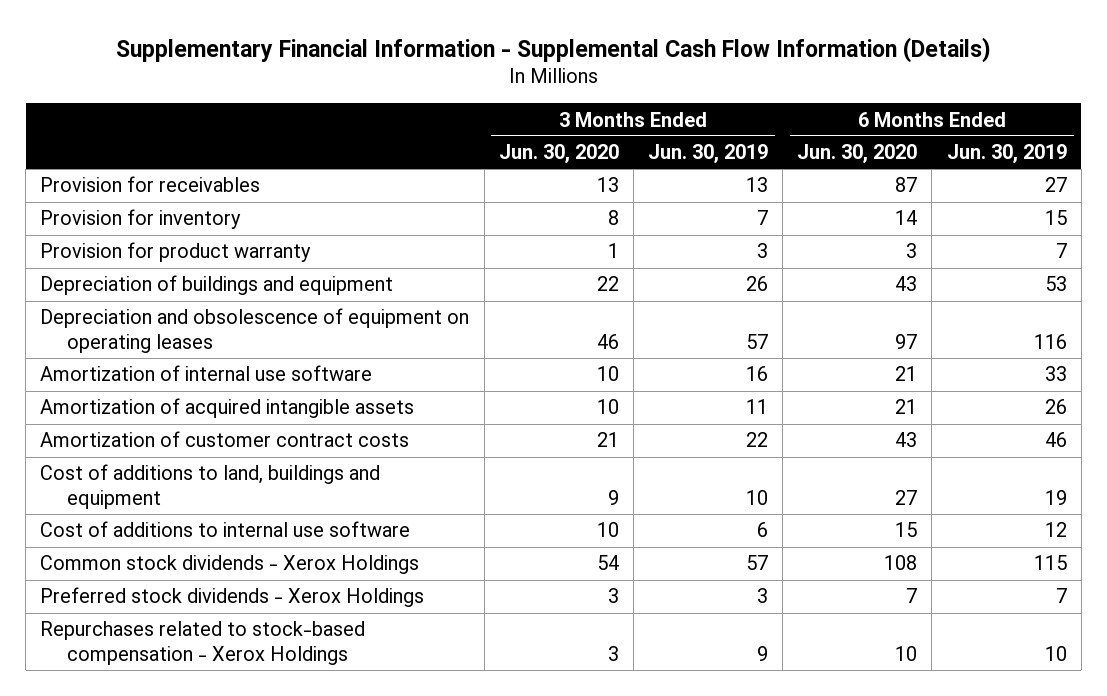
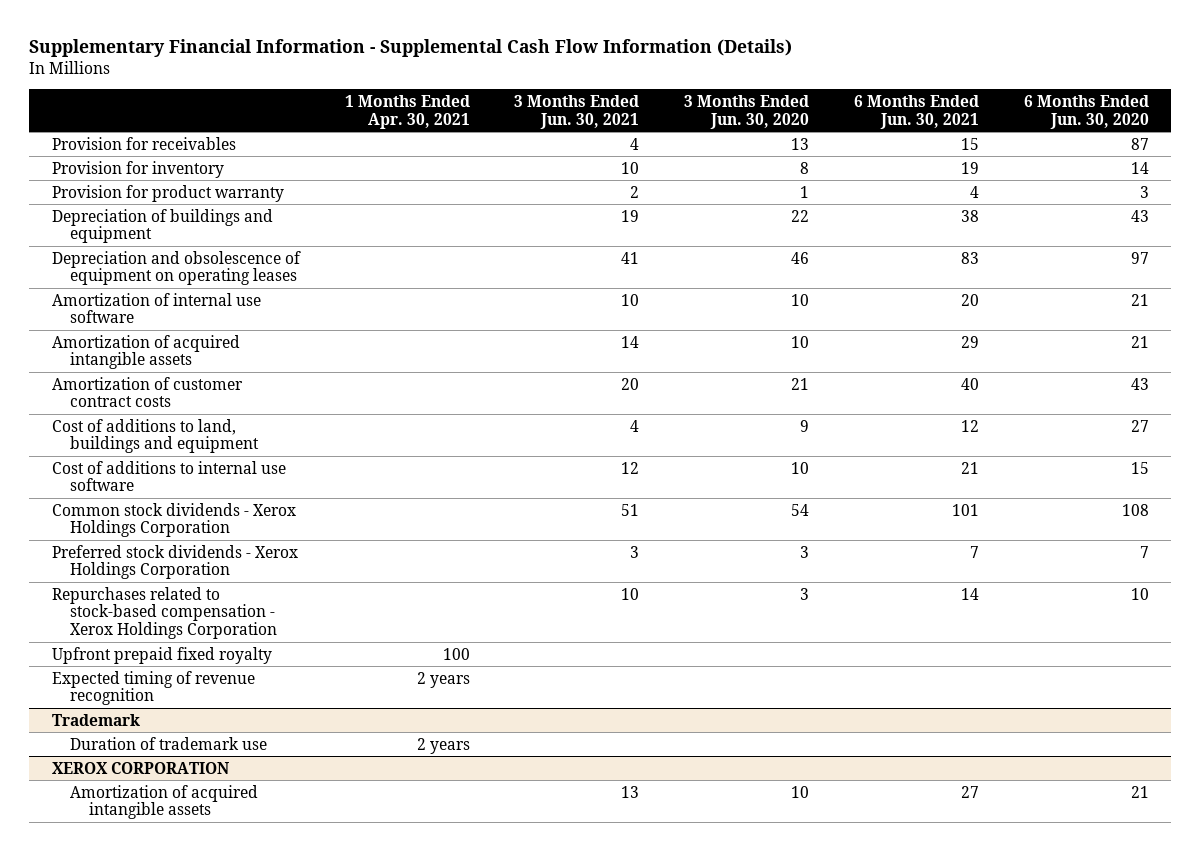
- | 3 Months Ended Jun. 30, 2020 | 3 Months Ended Jun. 30, 2019 | 6 Months Ended Jun. 30, 2020 | 6 Months Ended Jun. 30, 2019
+ | 1 Months Ended Apr. 30, 2021 | 3 Months Ended Jun. 30, 2021 | 3 Months Ended Jun. 30, 2020 | 6 Months Ended Jun. 30, 2021 | 6 Months Ended Jun. 30, 2020
- Common stock dividends - Xerox Holdings | 54 | 57 | 108 | 115
- Preferred stock dividends - Xerox Holdings | 3 | 3 | 7 | 7
- Repurchases related to stock-based compensation - Xerox Holdings | 3 | 9 | 10 | 10
+ Common stock dividends - Xerox Holdings Corporation | | 51 | 54 | 101 | 108
+ Preferred stock dividends - Xerox Holdings Corporation | | 3 | 3 | 7 | 7
+ Repurchases related to stock-based compensation - Xerox Holdings Corporation | | 10 | 3 | 14 | 10
+ Upfront prepaid fixed royalty | 100 | | | |
+ Expected timing of revenue recognition | 2 years | | | |
+ Trademark
+ Duration of trademark use | 2 years | | | |
+ XEROX CORPORATION
+ Amortization of acquired intangible assets | | 13 | 10 | 27 | 21

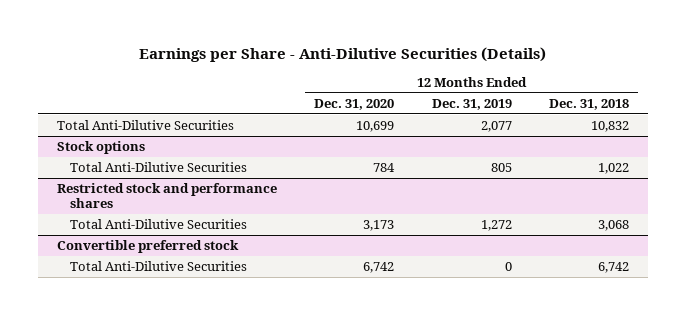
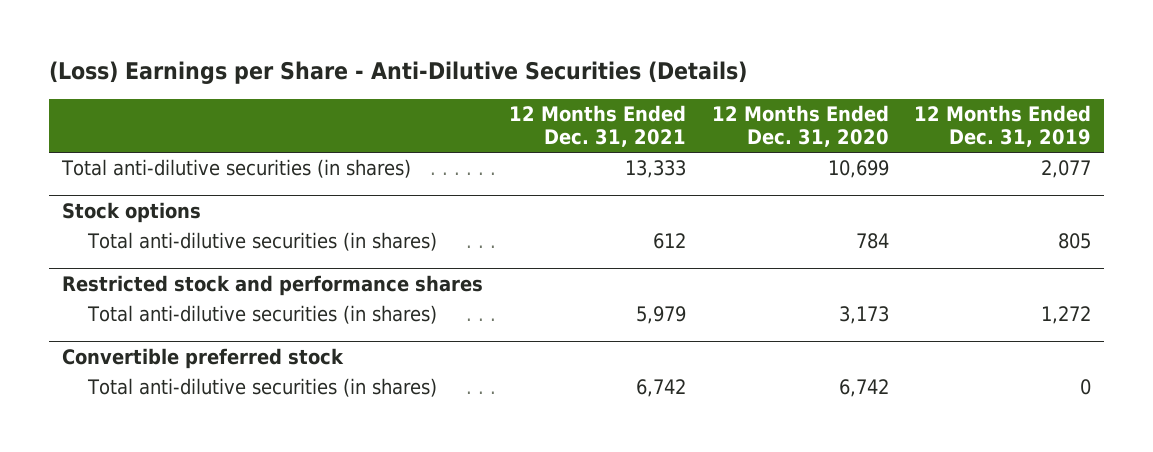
- Earnings per Share - Anti-Dilutive Securities (Details)
+ (Loss) Earnings per Share - Anti-Dilutive Securities (Details)
- | 12 Months Ended Dec. 31, 2020 | 12 Months Ended Dec. 31, 2019 | 12 Months Ended Dec. 31, 2018
+ | 12 Months Ended Dec. 31, 2021 | 12 Months Ended Dec. 31, 2020 | 12 Months Ended Dec. 31, 2019
- Total Anti-Dilutive Securities | 10,699 | 2,077 | 10,832
+ Total anti-dilutive securities (in shares) | 13,333 | 10,699 | 2,077
@ Stock options
- Total Anti-Dilutive Securities | 784 | 805 | 1,022
+ Total anti-dilutive securities (in shares) | 612 | 784 | 805
@ Restricted stock and performance shares
- Total Anti-Dilutive Securities | 3,173 | 1,272 | 3,068
+ Total anti-dilutive securities (in shares) | 5,979 | 3,173 | 1,272
@ Convertible preferred stock
- Total Anti-Dilutive Securities | 6,742 | 0 | 6,742
+ Total anti-dilutive securities (in shares) | 6,742 | 6,742 | 0

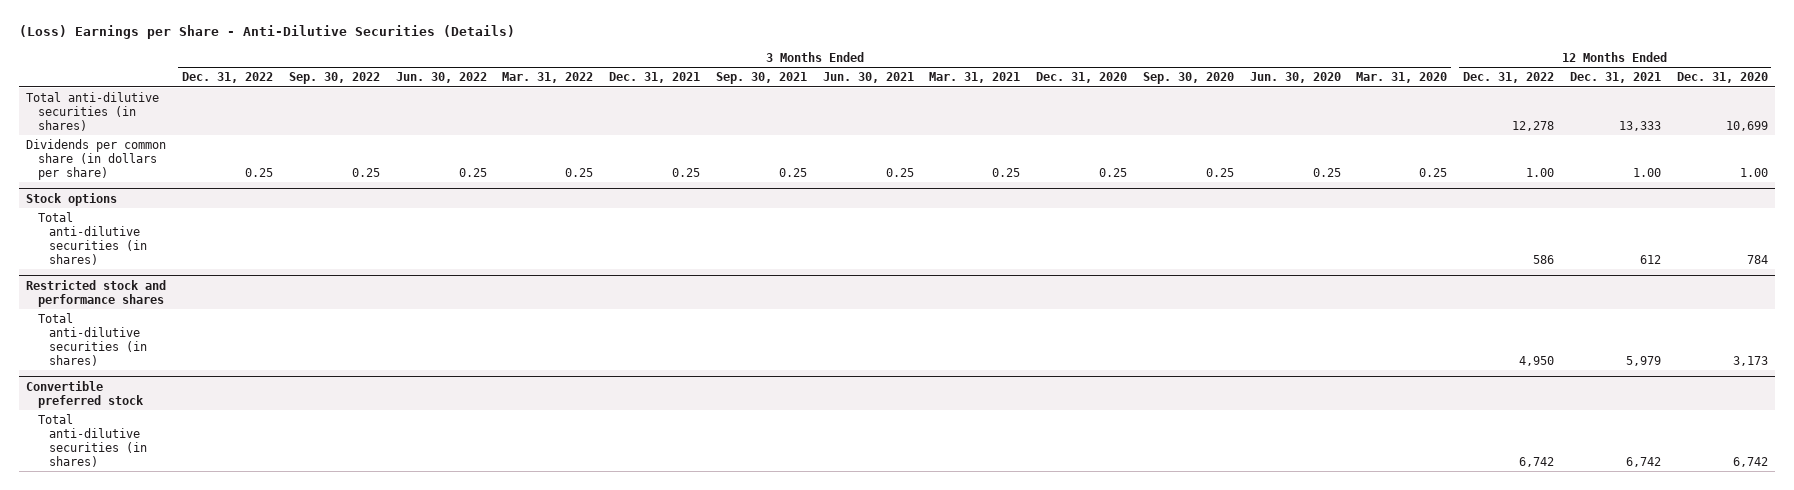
- | 12 Months Ended Dec. 31, 2021 | 12 Months Ended Dec. 31, 2020 | 12 Months Ended Dec. 31, 2019
+ | 3 Months Ended Dec. 31, 2022 | 3 Months Ended Sep. 30, 2022 | 3 Months Ended Jun. 30, 2022 | 3 Months Ended Mar. 31, 2022 | 3 Months Ended Dec. 31, 2021 | 3 Months Ended Sep. 30, 2021 | 3 Months Ended Jun. 30, 2021 | 3 Months Ended Mar. 31, 2021 | 3 Months Ended Dec. 31, 2020 | 3 Months Ended Sep. 30, 2020 | 3 Months Ended Jun. 30, 2020 | 3 Months Ended Mar. 31, 2020 | 12 Months Ended Dec. 31, 2022 | 12 Months Ended Dec. 31, 2021 | 12 Months Ended Dec. 31, 2020
+ Dividends per common share (in dollars per share) | 0.25 | 0.25 | 0.25 | 0.25 | 0.25 | 0.25 | 0.25 | 0.25 | 0.25 | 0.25 | 0.25 | 0.25 | 1.00 | 1.00 | 1.00

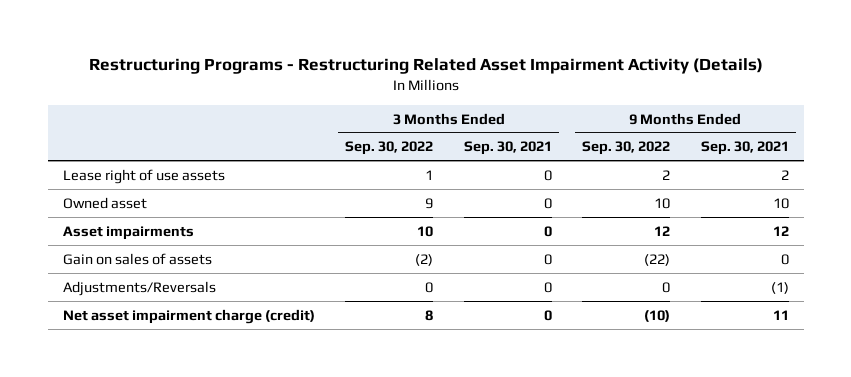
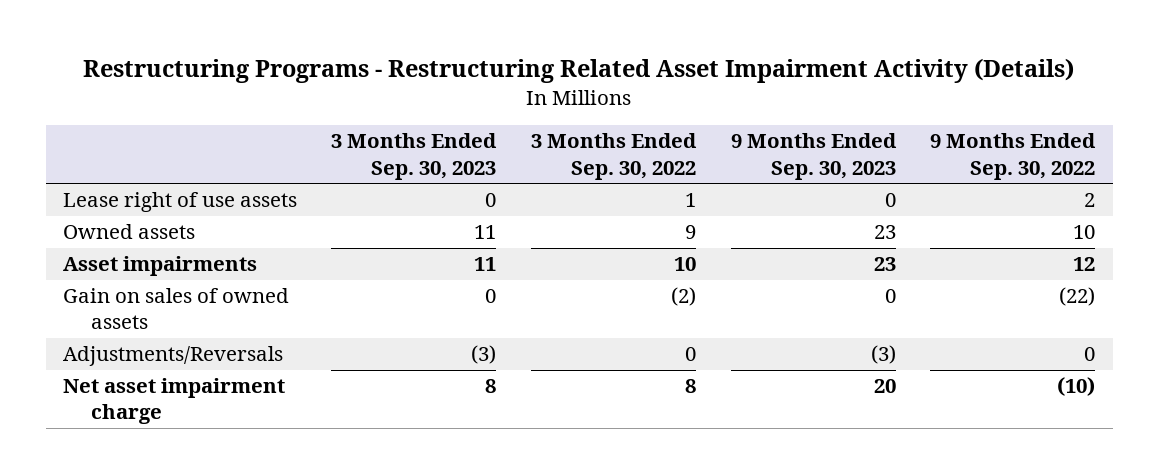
- | 3 Months Ended Sep. 30, 2022 | 3 Months Ended Sep. 30, 2021 | 9 Months Ended Sep. 30, 2022 | 9 Months Ended Sep. 30, 2021
+ | 3 Months Ended Sep. 30, 2023 | 3 Months Ended Sep. 30, 2022 | 9 Months Ended Sep. 30, 2023 | 9 Months Ended Sep. 30, 2022
- Owned asset | 9 | 0 | 10 | 10
+ Owned assets | 11 | 9 | 23 | 10
- Gain on sales of assets | (2) | 0 | (22) | 0
+ Gain on sales of owned assets | 0 | (2) | 0 | (22)
- Net asset impairment charge (credit) | 8 | 0 | (10) | 11
+ Net asset impairment charge | 8 | 8 | 20 | (10)

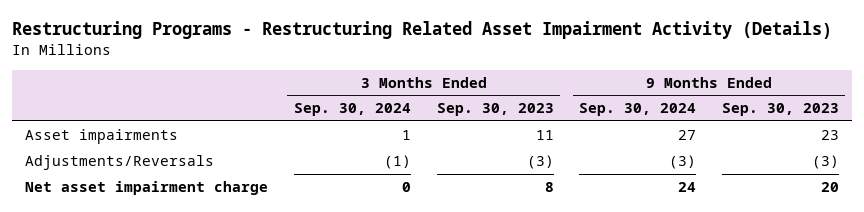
- | 3 Months Ended Sep. 30, 2023 | 3 Months Ended Sep. 30, 2022 | 9 Months Ended Sep. 30, 2023 | 9 Months Ended Sep. 30, 2022
+ | 3 Months Ended Sep. 30, 2024 | 3 Months Ended Sep. 30, 2023 | 9 Months Ended Sep. 30, 2024 | 9 Months Ended Sep. 30, 2023
- Lease right of use assets | 0 | 1 | 0 | 2
- Owned assets | 11 | 9 | 23 | 10
- Gain on sales of owned assets | 0 | (2) | 0 | (22)

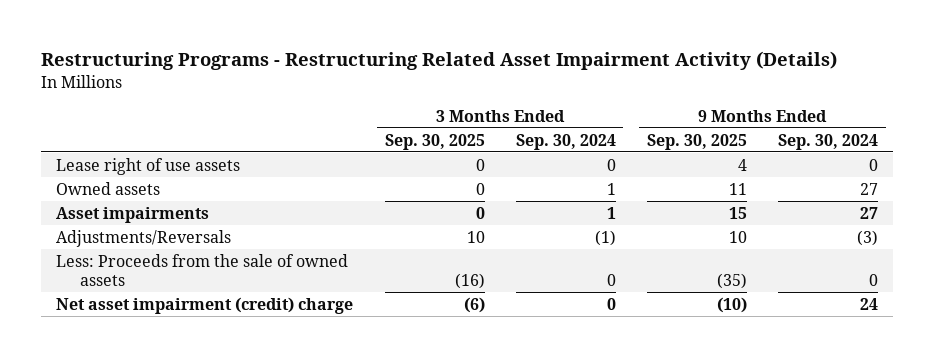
- | 3 Months Ended Sep. 30, 2024 | 3 Months Ended Sep. 30, 2023 | 9 Months Ended Sep. 30, 2024 | 9 Months Ended Sep. 30, 2023
+ | 3 Months Ended Sep. 30, 2025 | 3 Months Ended Sep. 30, 2024 | 9 Months Ended Sep. 30, 2025 | 9 Months Ended Sep. 30, 2024
+ Lease right of use assets | 0 | 0 | 4 | 0
+ Owned assets | 0 | 1 | 11 | 27
- Net asset impairment charge | 0 | 8 | 24 | 20
+ Less: Proceeds from the sale of owned assets | (16) | 0 | (35) | 0
+ Net asset impairment (credit) charge | (6) | 0 | (10) | 24

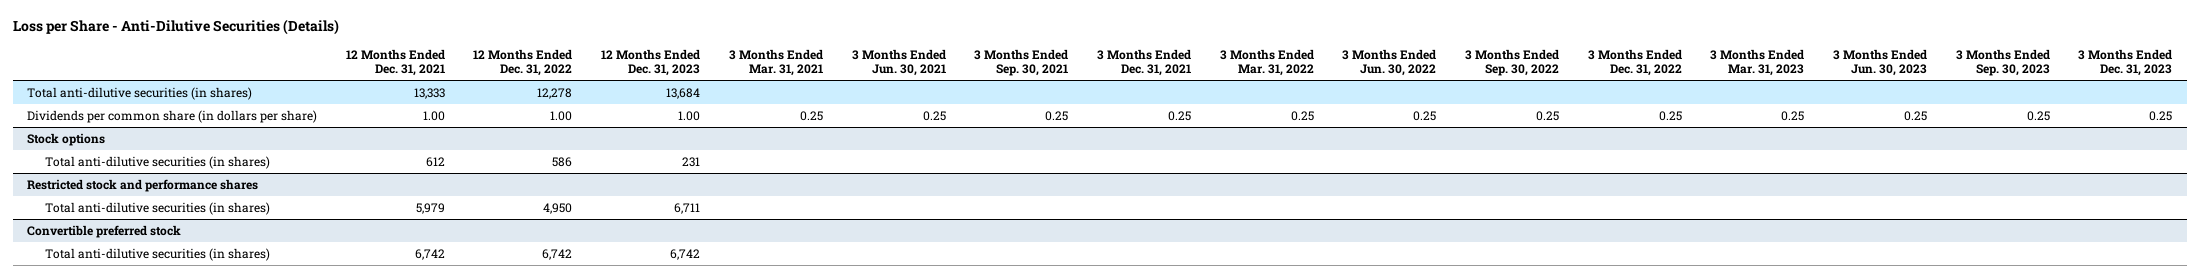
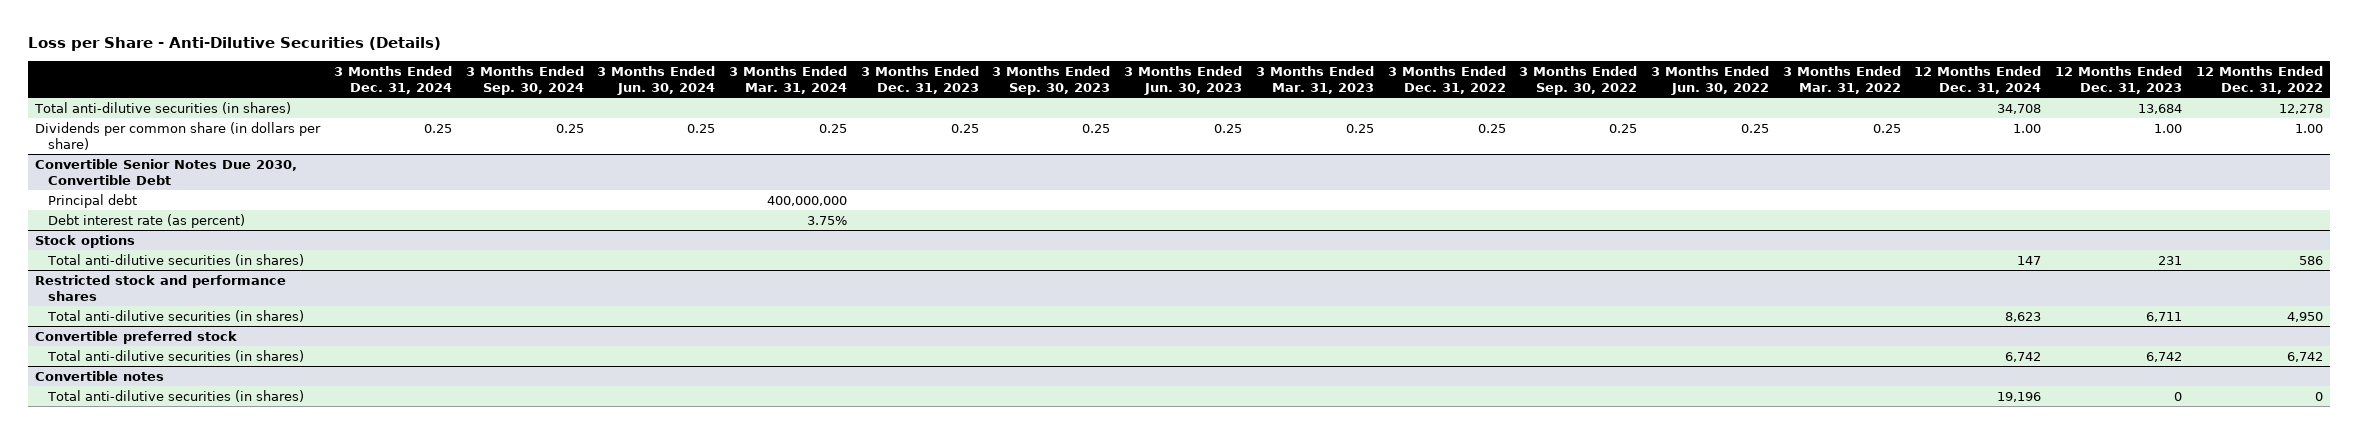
- | 12 Months Ended Dec. 31, 2021 | 12 Months Ended Dec. 31, 2022 | 12 Months Ended Dec. 31, 2023 | 3 Months Ended Mar. 31, 2021 | 3 Months Ended Jun. 30, 2021 | 3 Months Ended Sep. 30, 2021 | 3 Months Ended Dec. 31, 2021 | 3 Months Ended Mar. 31, 2022 | 3 Months Ended Jun. 30, 2022 | 3 Months Ended Sep. 30, 2022 | 3 Months Ended Dec. 31, 2022 | 3 Months Ended Mar. 31, 2023 | 3 Months Ended Jun. 30, 2023 | 3 Months Ended Sep. 30, 2023 | 3 Months Ended Dec. 31, 2023
+ | 3 Months Ended Dec. 31, 2024 | 3 Months Ended Sep. 30, 2024 | 3 Months Ended Jun. 30, 2024 | 3 Months Ended Mar. 31, 2024 | 3 Months Ended Dec. 31, 2023 | 3 Months Ended Sep. 30, 2023 | 3 Months Ended Jun. 30, 2023 | 3 Months Ended Mar. 31, 2023 | 3 Months Ended Dec. 31, 2022 | 3 Months Ended Sep. 30, 2022 | 3 Months Ended Jun. 30, 2022 | 3 Months Ended Mar. 31, 2022 | 12 Months Ended Dec. 31, 2024 | 12 Months Ended Dec. 31, 2023 | 12 Months Ended Dec. 31, 2022
+ Convertible Senior Notes Due 2030, Convertible Debt
+ Principal debt | | | | 400,000,000 | | | | | | | | | | |
+ Debt interest rate (as percent) | | | | 3.75% | | | | | | | | | | |
+ Convertible notes
+ Total anti-dilutive securities (in shares) | | | | | | | | | | | | | 19,196 | 0 | 0

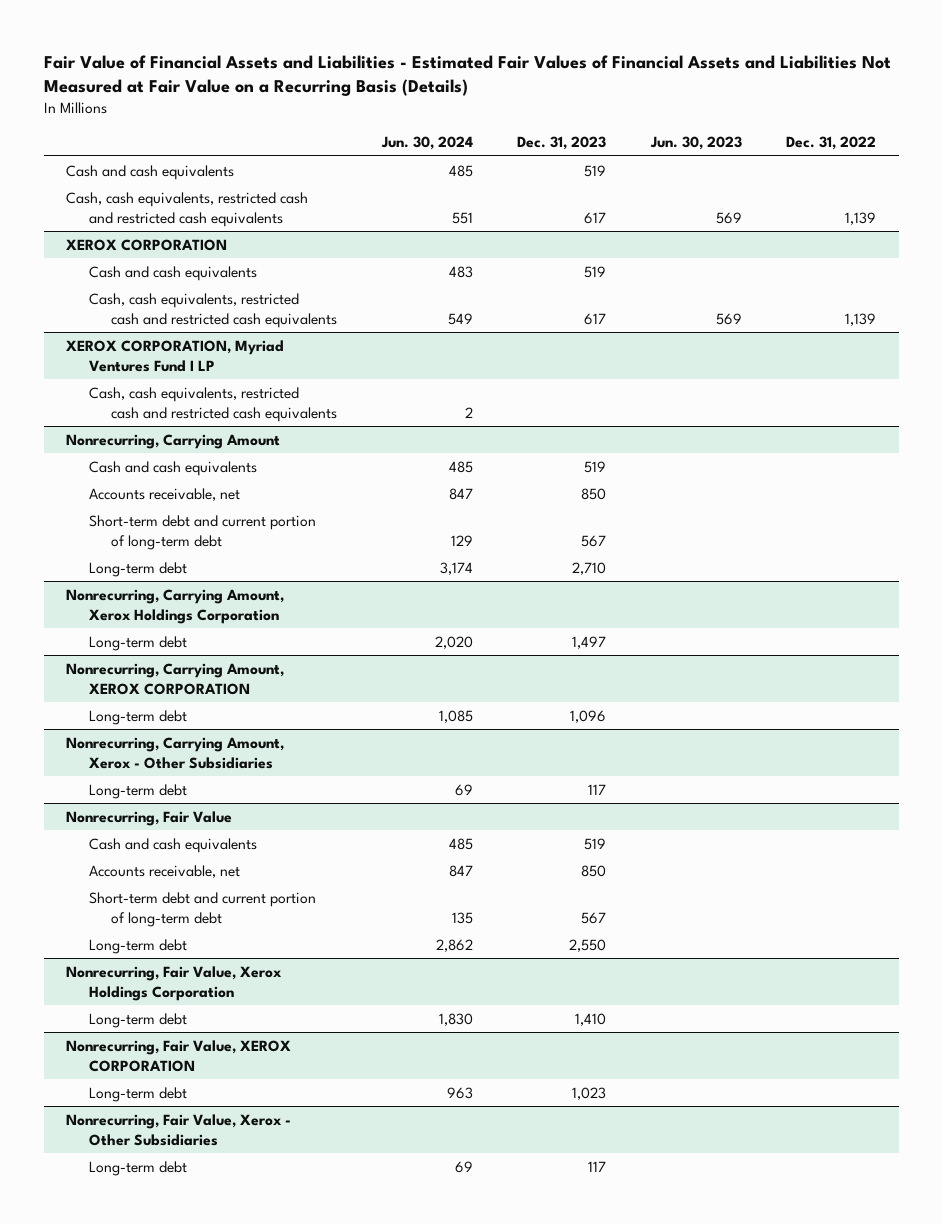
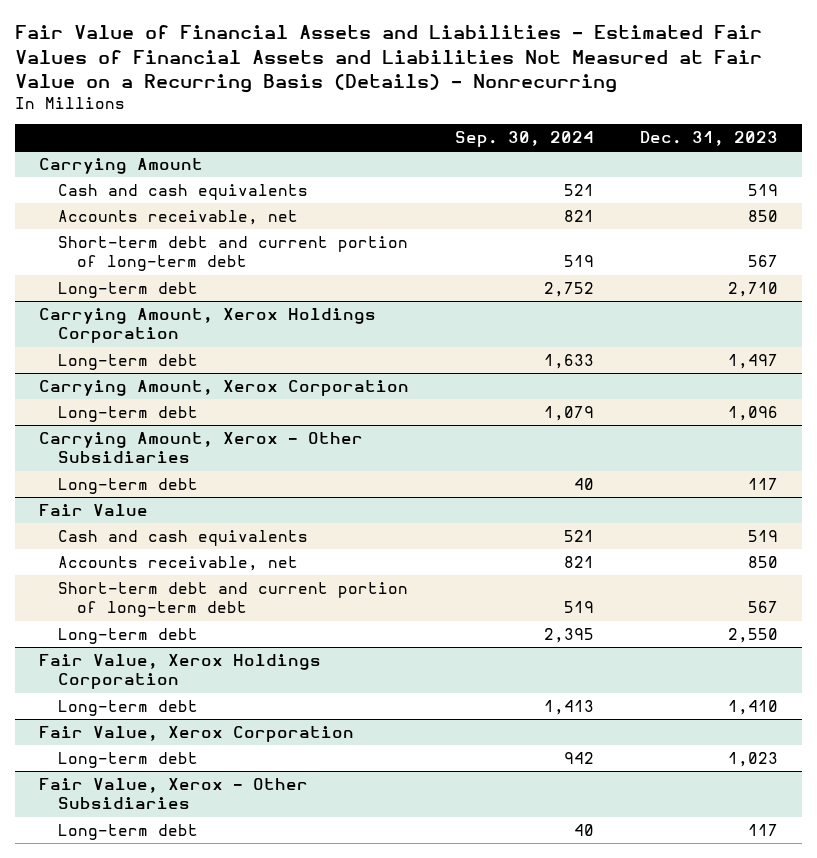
- Fair Value of Financial Assets and Liabilities - Estimated Fair Values of Financial Assets and Liabilities Not Measured at Fair Value on a Recurring Basis (Details)
+ Fair Value of Financial Assets and Liabilities - Estimated Fair Values of Financial Assets and Liabilities Not Measured at Fair Value on a Recurring Basis (Details) - Nonrecurring
- | Jun. 30, 2024 | Dec. 31, 2023 | Jun. 30, 2023 | Dec. 31, 2022
+ | Sep. 30, 2024 | Dec. 31, 2023
- Cash and cash equivalents | 485 | 519 | |
- Cash, cash equivalents, restricted cash and restricted cash equivalents | 551 | 617 | 569 | 1,139
- XEROX CORPORATION
- Cash and cash equivalents | 483 | 519 | |
- Cash, cash equivalents, restricted cash and restricted cash equivalents | 549 | 617 | 569 | 1,139
- XEROX CORPORATION, Myriad Ventures Fund I LP
- Cash, cash equivalents, restricted cash and restricted cash equivalents | 2 | | |
- Nonrecurring, Carrying Amount
+ Carrying Amount
- Nonrecurring, Carrying Amount, Xerox Holdings Corporation
+ Carrying Amount, Xerox Holdings Corporation
- Nonrecurring, Carrying Amount, XEROX CORPORATION
+ Carrying Amount, Xerox Corporation
- Nonrecurring, Carrying Amount, Xerox - Other Subsidiaries
+ Carrying Amount, Xerox - Other Subsidiaries
- Nonrecurring, Fair Value
+ Fair Value
- Nonrecurring, Fair Value, Xerox Holdings Corporation
+ Fair Value, Xerox Holdings Corporation
- Nonrecurring, Fair Value, XEROX CORPORATION
+ Fair Value, Xerox Corporation
- Nonrecurring, Fair Value, Xerox - Other Subsidiaries
+ Fair Value, Xerox - Other Subsidiaries

